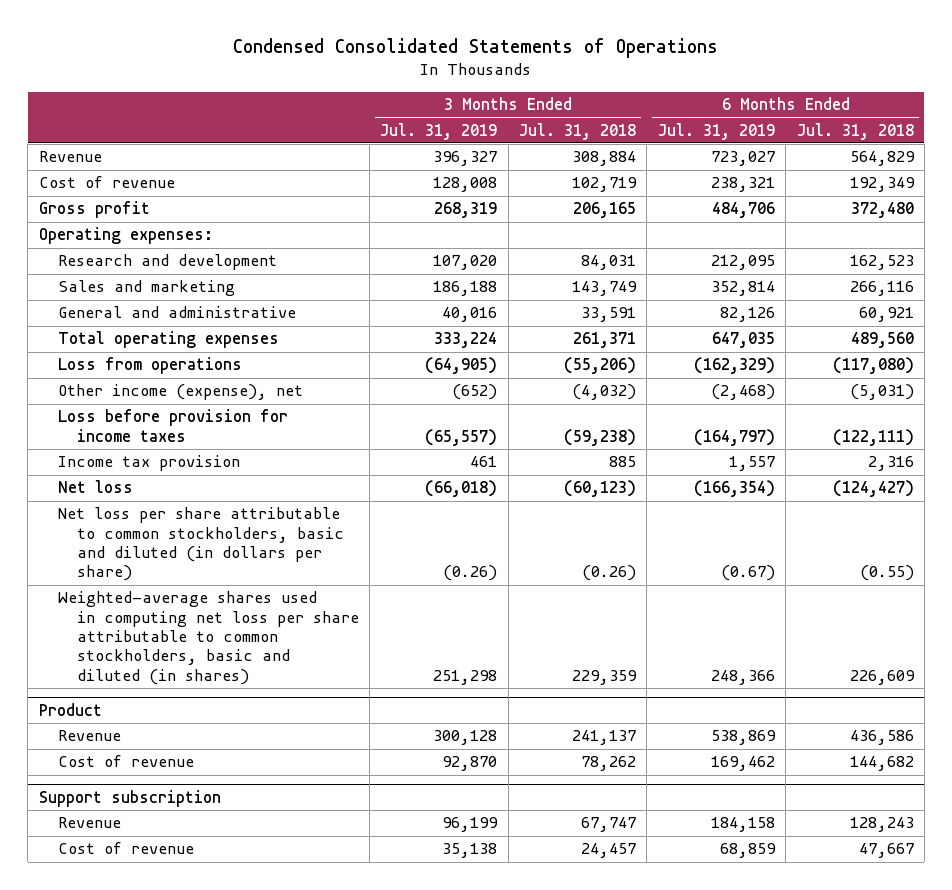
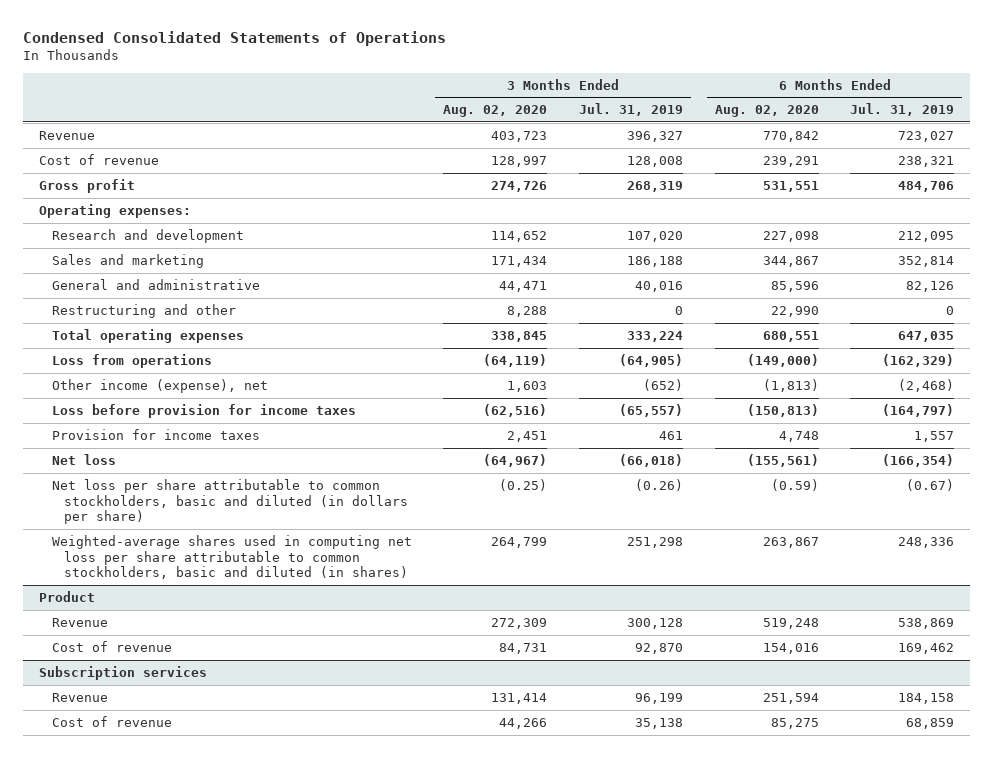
- | 3 Months Ended Jul. 31, 2019 | 3 Months Ended Jul. 31, 2018 | 6 Months Ended Jul. 31, 2019 | 6 Months Ended Jul. 31, 2018
+ | 3 Months Ended Aug. 02, 2020 | 3 Months Ended Jul. 31, 2019 | 6 Months Ended Aug. 02, 2020 | 6 Months Ended Jul. 31, 2019
+ Restructuring and other | 8,288 | 0 | 22,990 | 0
- Income tax provision | 461 | 885 | 1,557 | 2,316
+ Provision for income taxes | 2,451 | 461 | 4,748 | 1,557
- Weighted-average shares used in computing net loss per share attributable to common stockholders, basic and diluted (in shares) | 251,298 | 229,359 | 248,366 | 226,609
+ Weighted-average shares used in computing net loss per share attributable to common stockholders, basic and diluted (in shares) | 264,799 | 251,298 | 263,867 | 248,336
- Support subscription
+ Subscription services

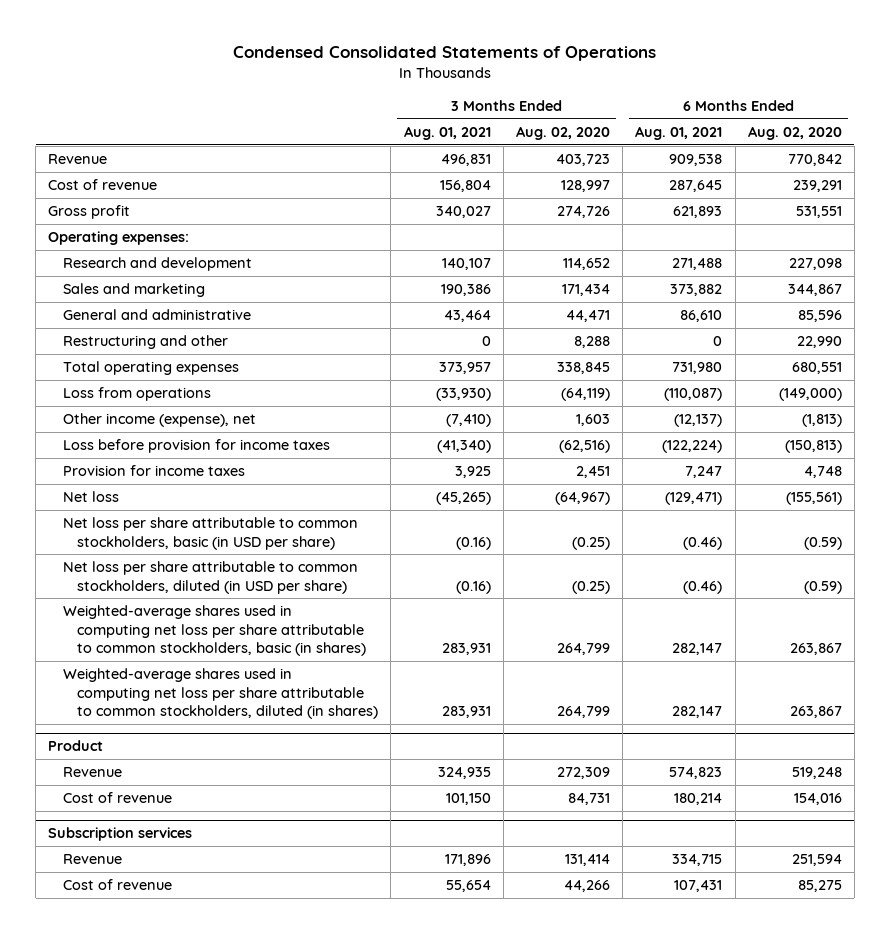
- | 3 Months Ended Aug. 02, 2020 | 3 Months Ended Jul. 31, 2019 | 6 Months Ended Aug. 02, 2020 | 6 Months Ended Jul. 31, 2019
+ | 3 Months Ended Aug. 01, 2021 | 3 Months Ended Aug. 02, 2020 | 6 Months Ended Aug. 01, 2021 | 6 Months Ended Aug. 02, 2020
- Net loss per share attributable to common stockholders, basic and diluted (in dollars per share) | (0.25) | (0.26) | (0.59) | (0.67)
- Weighted-average shares used in computing net loss per share attributable to common stockholders, basic and diluted (in shares) | 264,799 | 251,298 | 263,867 | 248,336
+ Net loss per share attributable to common stockholders, basic (in USD per share) | (0.16) | (0.25) | (0.46) | (0.59)
+ Net loss per share attributable to common stockholders, diluted (in USD per share) | (0.16) | (0.25) | (0.46) | (0.59)
+ Weighted-average shares used in computing net loss per share attributable to common stockholders, basic (in shares) | 283,931 | 264,799 | 282,147 | 263,867
+ Weighted-average shares used in computing net loss per share attributable to common stockholders, diluted (in shares) | 283,931 | 264,799 | 282,147 | 263,867

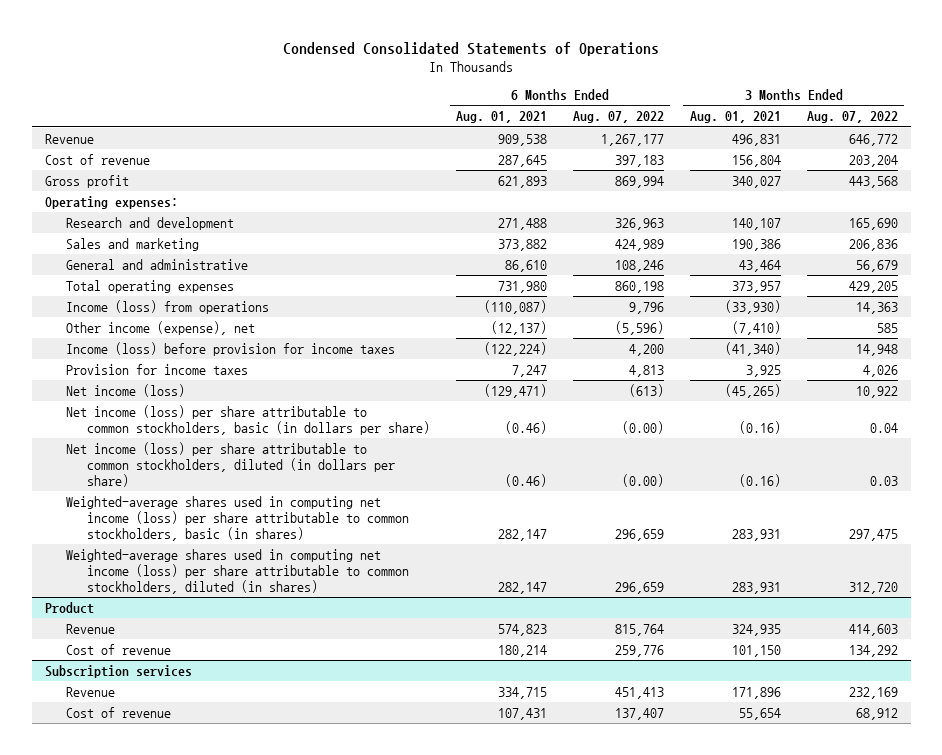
- | 3 Months Ended Aug. 01, 2021 | 3 Months Ended Aug. 02, 2020 | 6 Months Ended Aug. 01, 2021 | 6 Months Ended Aug. 02, 2020
+ | 6 Months Ended Aug. 01, 2021 | 6 Months Ended Aug. 07, 2022 | 3 Months Ended Aug. 01, 2021 | 3 Months Ended Aug. 07, 2022
- Restructuring and other | 0 | 8,288 | 0 | 22,990
- Loss from operations | (33,930) | (64,119) | (110,087) | (149,000)
+ Income (loss) from operations | (110,087) | 9,796 | (33,930) | 14,363
- Loss before provision for income taxes | (41,340) | (62,516) | (122,224) | (150,813)
+ Income (loss) before provision for income taxes | (122,224) | 4,200 | (41,340) | 14,948
- Net loss | (45,265) | (64,967) | (129,471) | (155,561)
- Net loss per share attributable to common stockholders, basic (in USD per share) | (0.16) | (0.25) | (0.46) | (0.59)
- Net loss per share attributable to common stockholders, diluted (in USD per share) | (0.16) | (0.25) | (0.46) | (0.59)
- Weighted-average shares used in computing net loss per share attributable to common stockholders, basic (in shares) | 283,931 | 264,799 | 282,147 | 263,867
- Weighted-average shares used in computing net loss per share attributable to common stockholders, diluted (in shares) | 283,931 | 264,799 | 282,147 | 263,867
+ Net income (loss) | (129,471) | (613) | (45,265) | 10,922
+ Net income (loss) per share attributable to common stockholders, basic (in dollars per share) | (0.46) | (0.00) | (0.16) | 0.04
+ Net income (loss) per share attributable to common stockholders, diluted (in dollars per share) | (0.46) | (0.00) | (0.16) | 0.03
+ Weighted-average shares used in computing net income (loss) per share attributable to common stockholders, basic (in shares) | 282,147 | 296,659 | 283,931 | 297,475
+ Weighted-average shares used in computing net income (loss) per share attributable to common stockholders, diluted (in shares) | 282,147 | 296,659 | 283,931 | 312,720

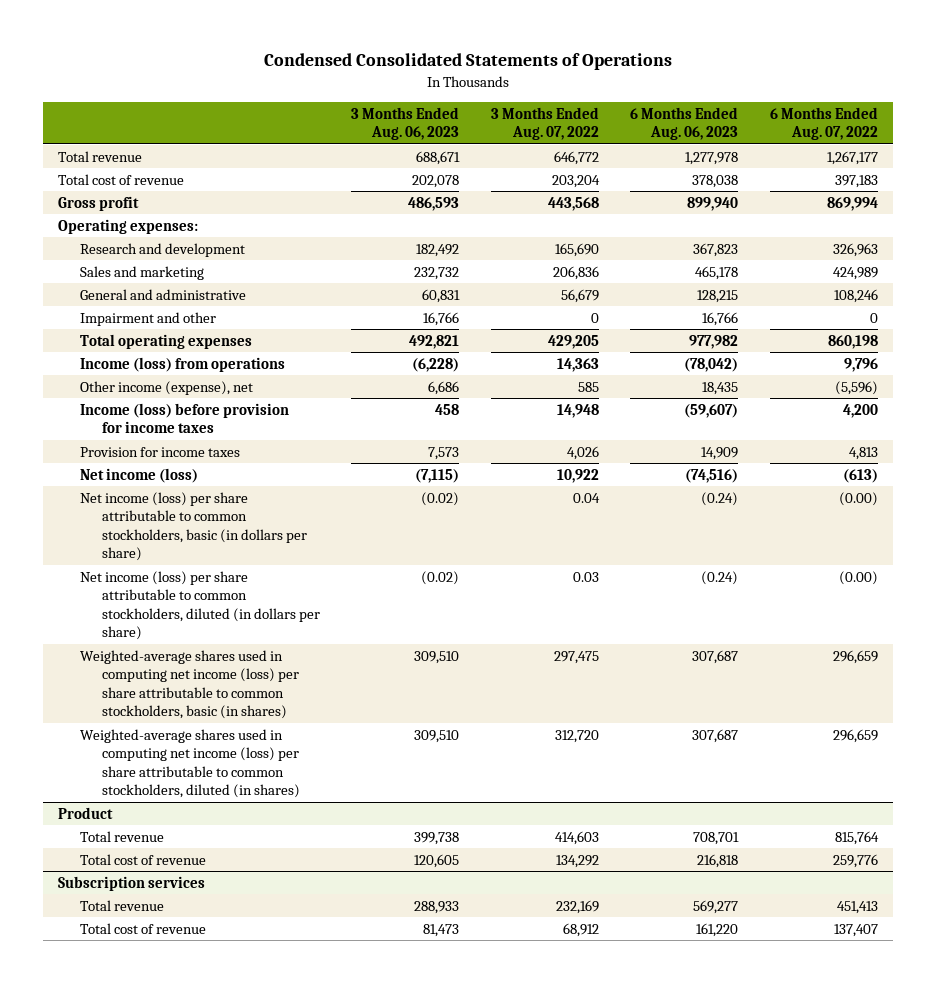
- | 6 Months Ended Aug. 01, 2021 | 6 Months Ended Aug. 07, 2022 | 3 Months Ended Aug. 01, 2021 | 3 Months Ended Aug. 07, 2022
+ | 3 Months Ended Aug. 06, 2023 | 3 Months Ended Aug. 07, 2022 | 6 Months Ended Aug. 06, 2023 | 6 Months Ended Aug. 07, 2022
- Revenue | 909,538 | 1,267,177 | 496,831 | 646,772
- Cost of revenue | 287,645 | 397,183 | 156,804 | 203,204
+ Total revenue | 688,671 | 646,772 | 1,277,978 | 1,267,177
+ Total cost of revenue | 202,078 | 203,204 | 378,038 | 397,183
+ Impairment and other | 16,766 | 0 | 16,766 | 0
@ Product
- Revenue | 574,823 | 815,764 | 324,935 | 414,603
- Cost of revenue | 180,214 | 259,776 | 101,150 | 134,292
+ Total revenue | 399,738 | 414,603 | 708,701 | 815,764
+ Total cost of revenue | 120,605 | 134,292 | 216,818 | 259,776
@ Subscription services
- Revenue | 334,715 | 451,413 | 171,896 | 232,169
- Cost of revenue | 107,431 | 137,407 | 55,654 | 68,912
+ Total revenue | 288,933 | 232,169 | 569,277 | 451,413
+ Total cost of revenue | 81,473 | 68,912 | 161,220 | 137,407

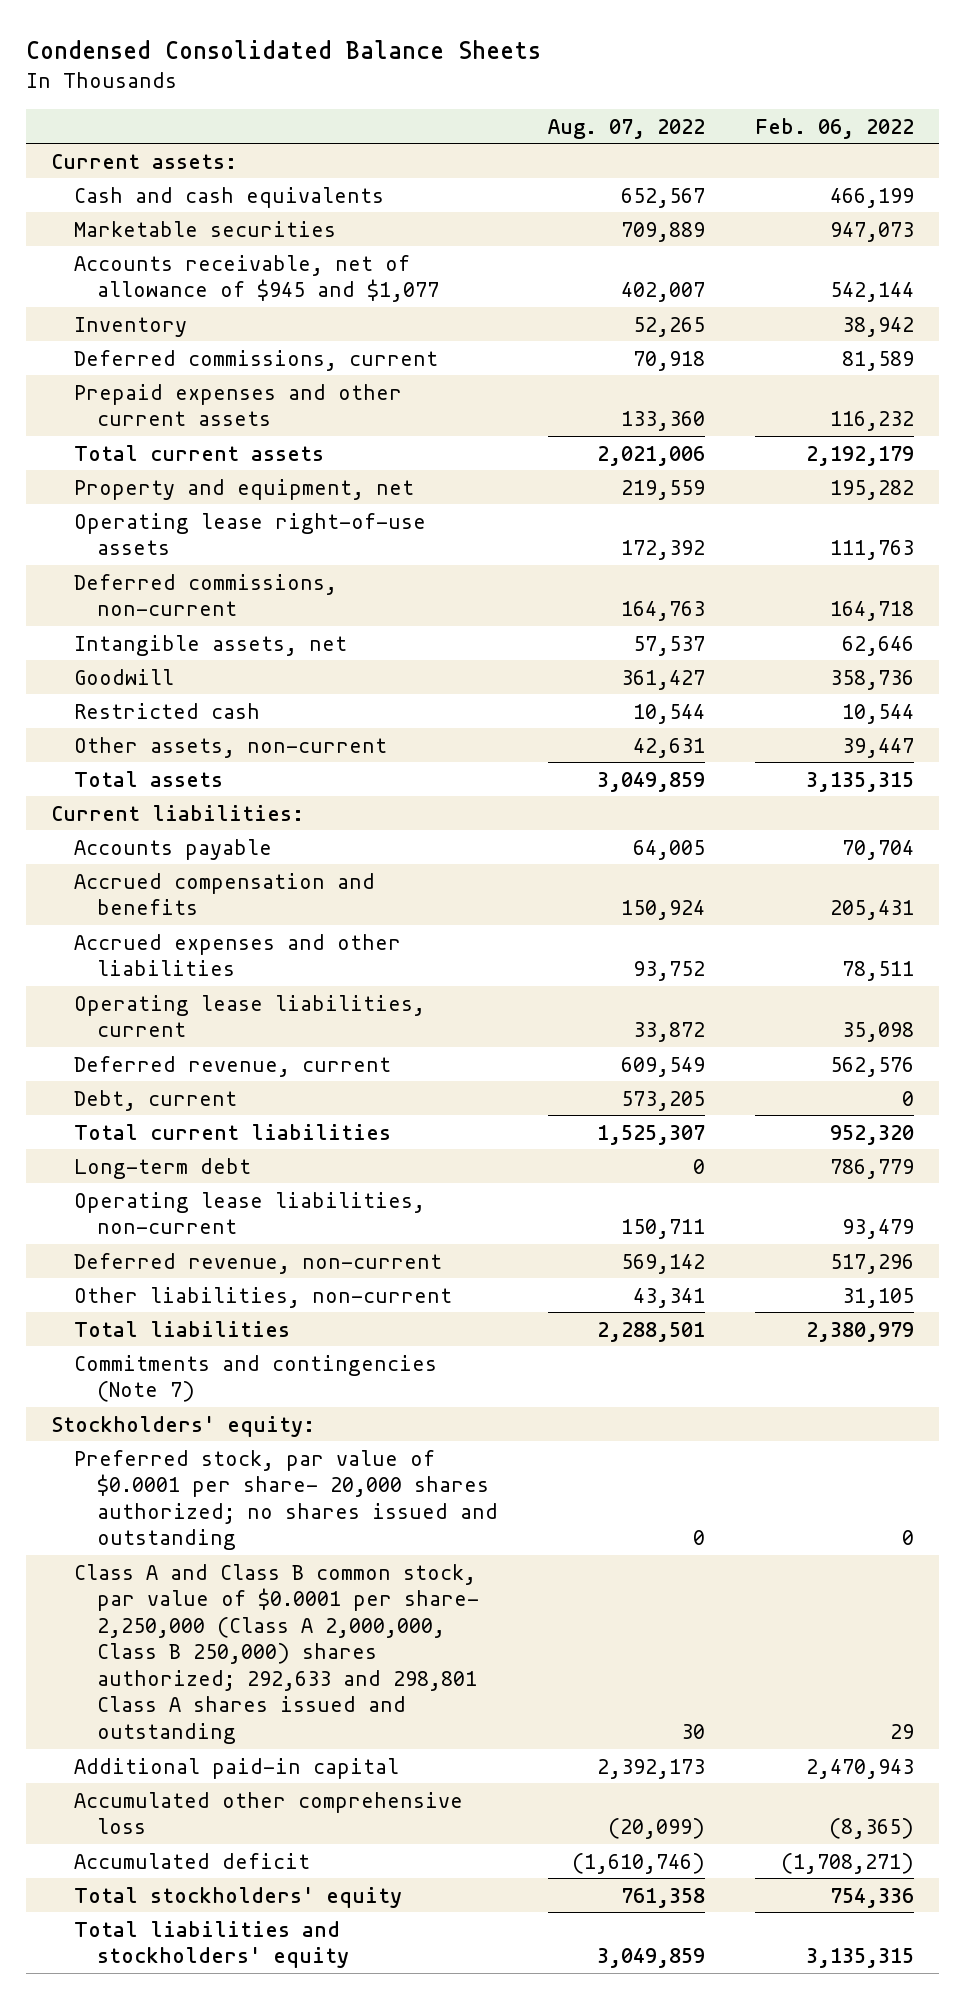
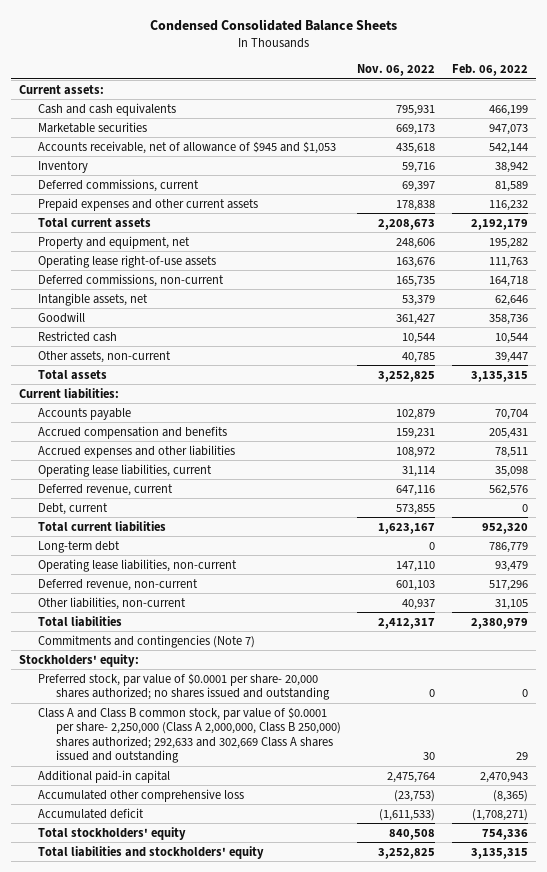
- | Aug. 07, 2022 | Feb. 06, 2022
+ | Nov. 06, 2022 | Feb. 06, 2022
- Accounts receivable, net of allowance of $945 and $1,077 | 402,007 | 542,144
+ Accounts receivable, net of allowance of $945 and $1,053 | 435,618 | 542,144
- Class A and Class B common stock, par value of $0.0001 per share- 2,250,000 (Class A 2,000,000, Class B 250,000) shares authorized; 292,633 and 298,801 Class A shares issued and outstanding | 30 | 29
+ Class A and Class B common stock, par value of $0.0001 per share- 2,250,000 (Class A 2,000,000, Class B 250,000) shares authorized; 292,633 and 302,669 Class A shares issued and outstanding | 30 | 29

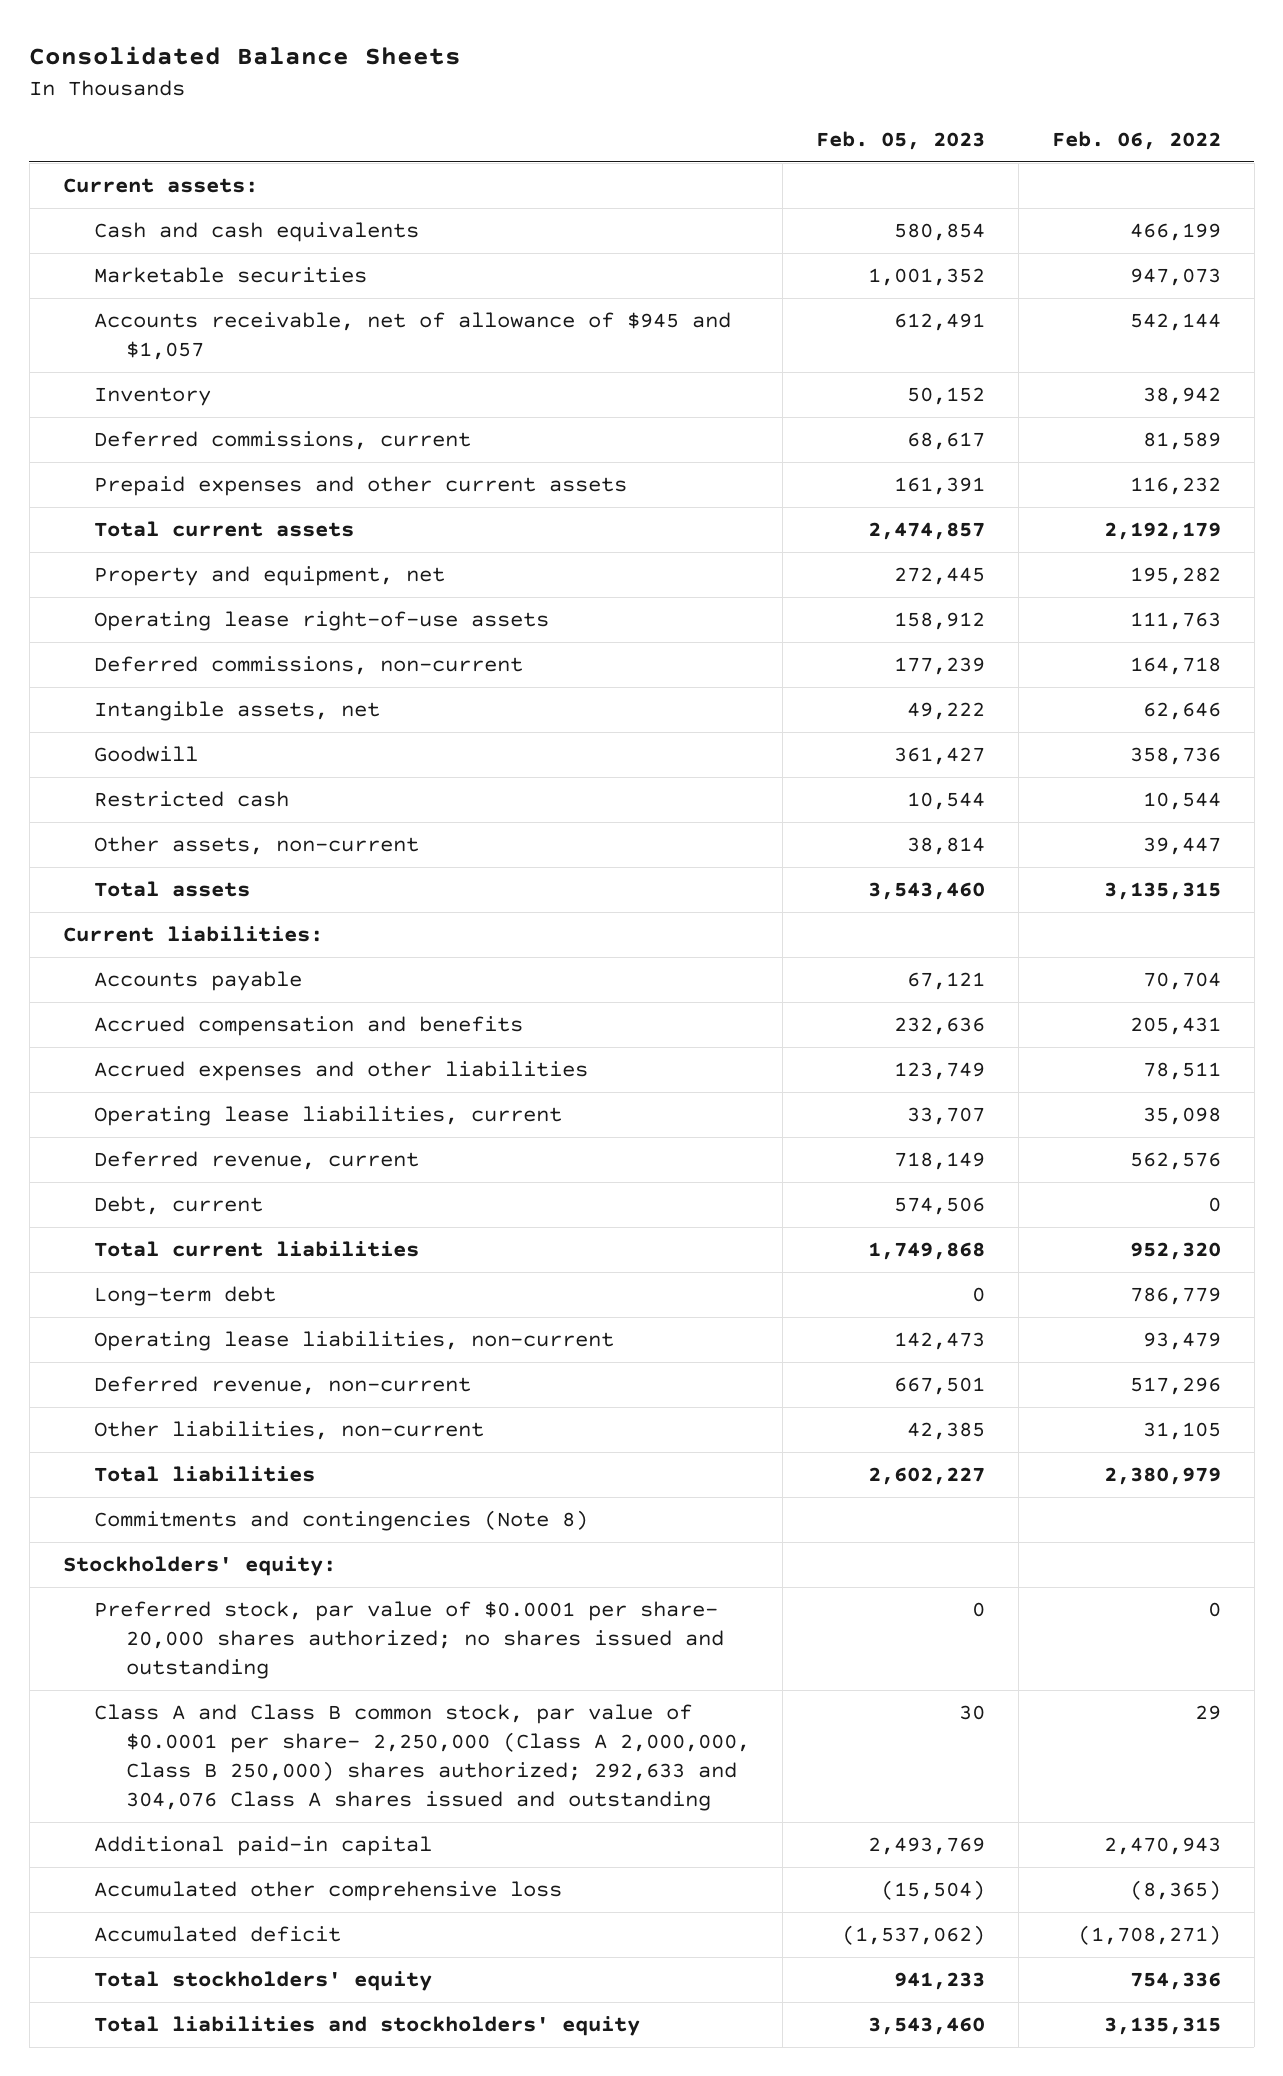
- Condensed Consolidated Balance Sheets
+ Consolidated Balance Sheets
- | Nov. 06, 2022 | Feb. 06, 2022
+ | Feb. 05, 2023 | Feb. 06, 2022
- Accounts receivable, net of allowance of $945 and $1,053 | 435,618 | 542,144
+ Accounts receivable, net of allowance of $945 and $1,057 | 612,491 | 542,144
- Commitments and contingencies (Note 7)
+ Commitments and contingencies (Note 8)
- Class A and Class B common stock, par value of $0.0001 per share- 2,250,000 (Class A 2,000,000, Class B 250,000) shares authorized; 292,633 and 302,669 Class A shares issued and outstanding | 30 | 29
+ Class A and Class B common stock, par value of $0.0001 per share- 2,250,000 (Class A 2,000,000, Class B 250,000) shares authorized; 292,633 and 304,076 Class A shares issued and outstanding | 30 | 29

